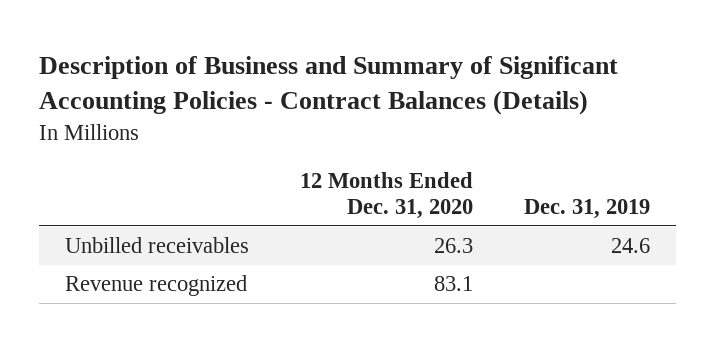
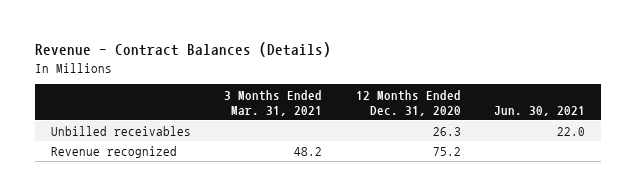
- Description of Business and Summary of Significant Accounting Policies - Contract Balances (Details)
+ Revenue - Contract Balances (Details)
- | 12 Months Ended Dec. 31, 2020 | Dec. 31, 2019
+ | 3 Months Ended Mar. 31, 2021 | 12 Months Ended Dec. 31, 2020 | Jun. 30, 2021
- Revenue recognized | 83.1 |
+ Revenue recognized | 48.2 | 75.2 |

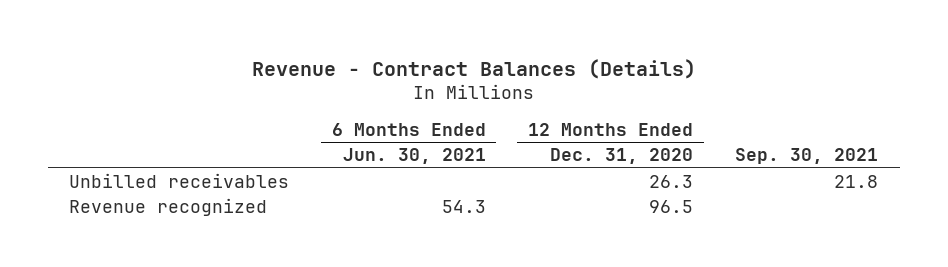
- | 3 Months Ended Mar. 31, 2021 | 12 Months Ended Dec. 31, 2020 | Jun. 30, 2021
+ | 6 Months Ended Jun. 30, 2021 | 12 Months Ended Dec. 31, 2020 | Sep. 30, 2021
- Revenue recognized | 48.2 | 75.2 |
+ Revenue recognized | 54.3 | 96.5 |

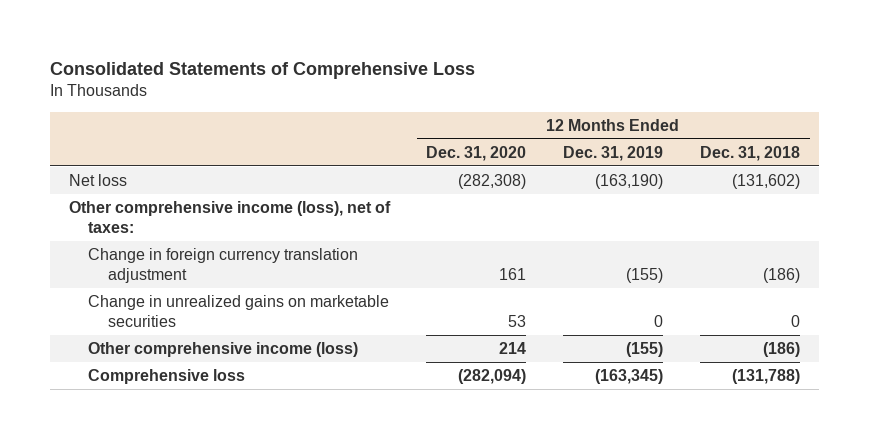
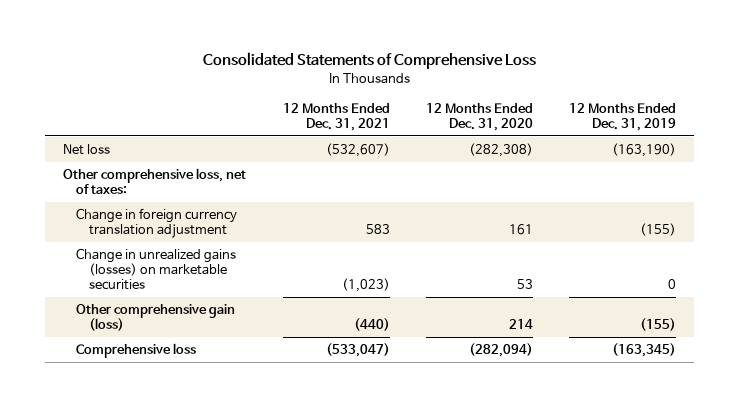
- | 12 Months Ended Dec. 31, 2020 | 12 Months Ended Dec. 31, 2019 | 12 Months Ended Dec. 31, 2018
+ | 12 Months Ended Dec. 31, 2021 | 12 Months Ended Dec. 31, 2020 | 12 Months Ended Dec. 31, 2019
- Other comprehensive income (loss), net of taxes:
+ Other comprehensive loss, net of taxes:
- Change in unrealized gains on marketable securities | 53 | 0 | 0
- Other comprehensive income (loss) | 214 | (155) | (186)
+ Change in unrealized gains (losses) on marketable securities | (1,023) | 53 | 0
+ Other comprehensive gain (loss) | (440) | 214 | (155)

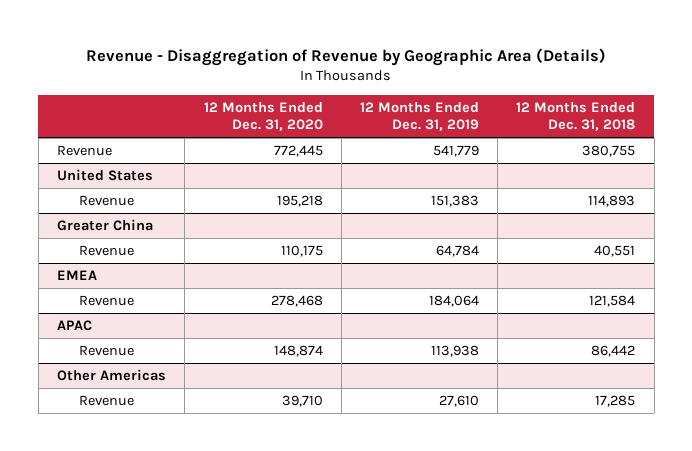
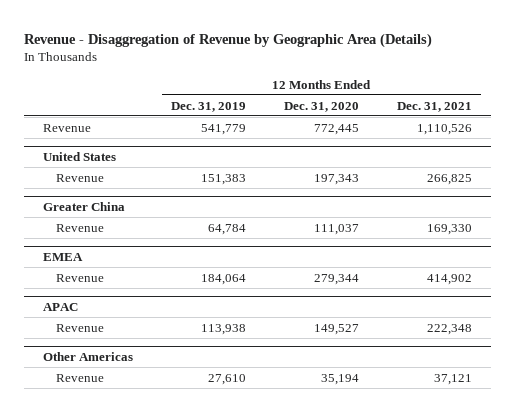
- | 12 Months Ended Dec. 31, 2020 | 12 Months Ended Dec. 31, 2019 | 12 Months Ended Dec. 31, 2018
+ | 12 Months Ended Dec. 31, 2019 | 12 Months Ended Dec. 31, 2020 | 12 Months Ended Dec. 31, 2021
@ United States
- Revenue | 195,218 | 151,383 | 114,893
+ Revenue | 151,383 | 197,343 | 266,825
@ Greater China
- Revenue | 110,175 | 64,784 | 40,551
+ Revenue | 64,784 | 111,037 | 169,330
@ EMEA
- Revenue | 278,468 | 184,064 | 121,584
+ Revenue | 184,064 | 279,344 | 414,902
@ APAC
- Revenue | 148,874 | 113,938 | 86,442
+ Revenue | 113,938 | 149,527 | 222,348
@ Other Americas
- Revenue | 39,710 | 27,610 | 17,285
+ Revenue | 27,610 | 35,194 | 37,121

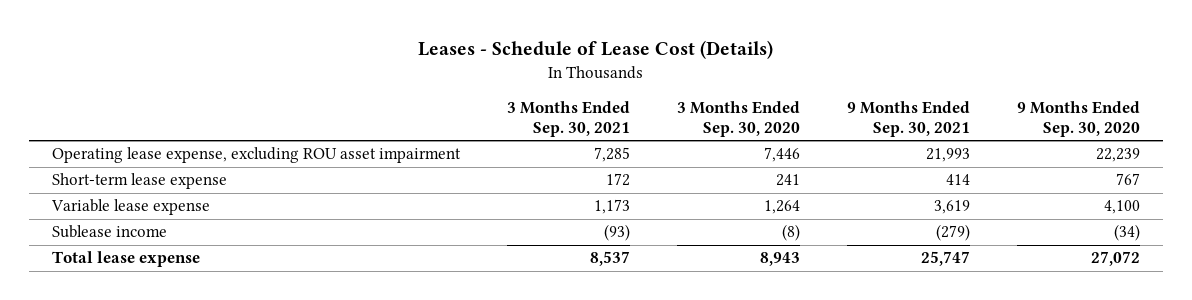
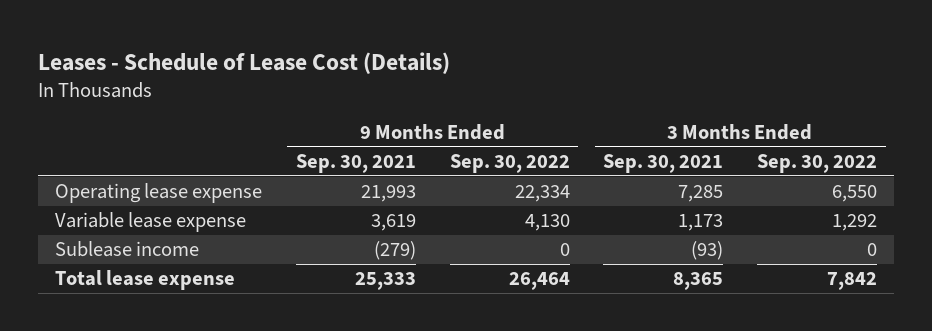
- | 3 Months Ended Sep. 30, 2021 | 3 Months Ended Sep. 30, 2020 | 9 Months Ended Sep. 30, 2021 | 9 Months Ended Sep. 30, 2020
+ | 9 Months Ended Sep. 30, 2021 | 9 Months Ended Sep. 30, 2022 | 3 Months Ended Sep. 30, 2021 | 3 Months Ended Sep. 30, 2022
- Operating lease expense, excluding ROU asset impairment | 7,285 | 7,446 | 21,993 | 22,239
- Short-term lease expense | 172 | 241 | 414 | 767
+ Operating lease expense | 21,993 | 22,334 | 7,285 | 6,550
- Total lease expense | 8,537 | 8,943 | 25,747 | 27,072
+ Total lease expense | 25,333 | 26,464 | 8,365 | 7,842

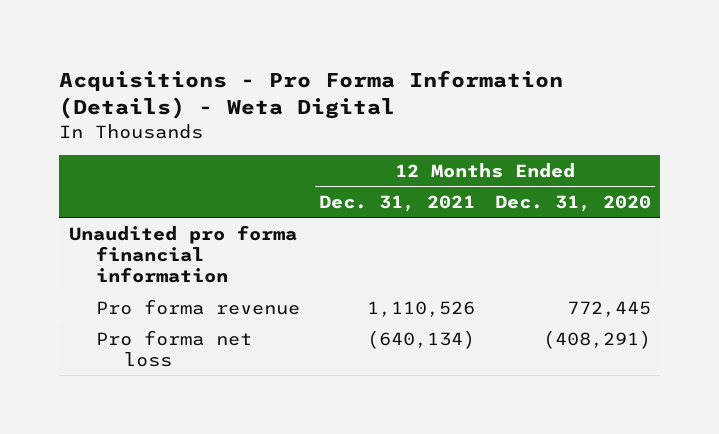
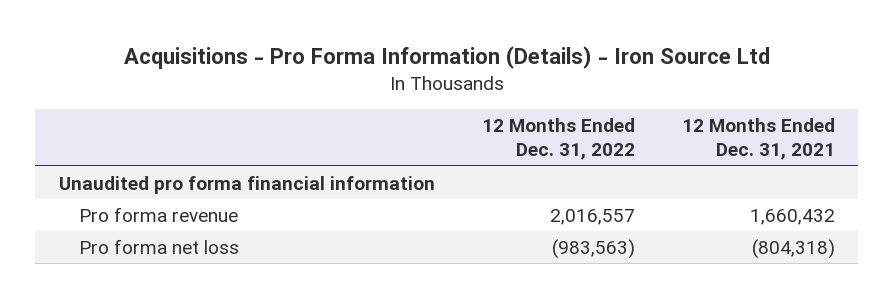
- Acquisitions - Pro Forma Information (Details) - Weta Digital
+ Acquisitions - Pro Forma Information (Details) - Iron Source Ltd
- | 12 Months Ended Dec. 31, 2021 | 12 Months Ended Dec. 31, 2020
+ | 12 Months Ended Dec. 31, 2022 | 12 Months Ended Dec. 31, 2021
- Pro forma revenue | 1,110,526 | 772,445
- Pro forma net loss | (640,134) | (408,291)
+ Pro forma revenue | 2,016,557 | 1,660,432
+ Pro forma net loss | (983,563) | (804,318)

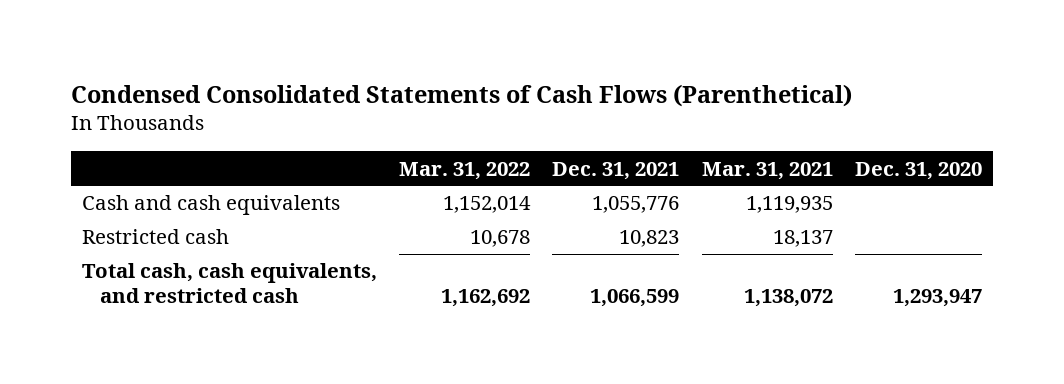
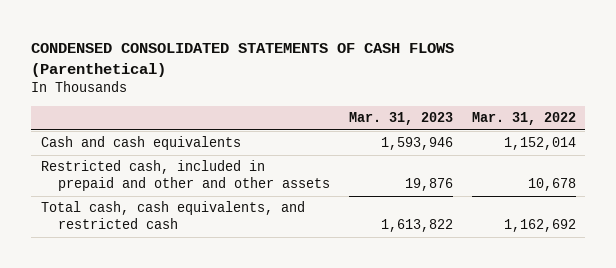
- Condensed Consolidated Statements of Cash Flows (Parenthetical)
+ CONDENSED CONSOLIDATED STATEMENTS OF CASH FLOWS (Parenthetical)
- | Mar. 31, 2022 | Dec. 31, 2021 | Mar. 31, 2021 | Dec. 31, 2020
+ | Mar. 31, 2023 | Mar. 31, 2022
- Restricted cash | 10,678 | 10,823 | 18,137 |
+ Restricted cash, included in prepaid and other and other assets | 19,876 | 10,678

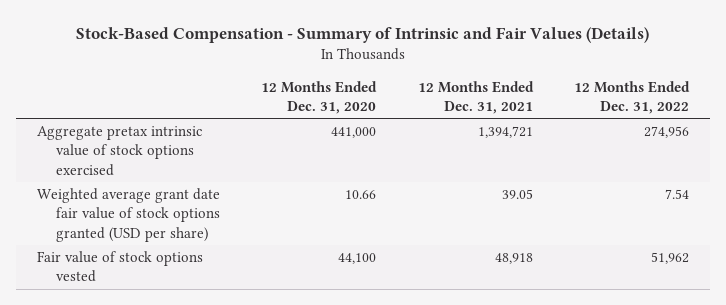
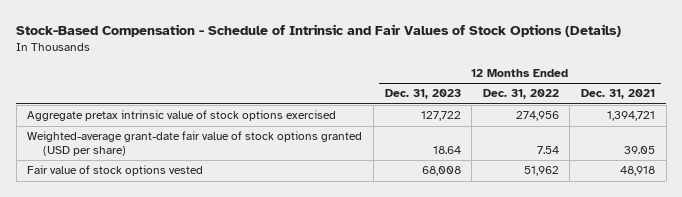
- Stock-Based Compensation - Summary of Intrinsic and Fair Values (Details)
+ Stock-Based Compensation - Schedule of Intrinsic and Fair Values of Stock Options (Details)
- | 12 Months Ended Dec. 31, 2020 | 12 Months Ended Dec. 31, 2021 | 12 Months Ended Dec. 31, 2022
+ | 12 Months Ended Dec. 31, 2023 | 12 Months Ended Dec. 31, 2022 | 12 Months Ended Dec. 31, 2021
- Weighted average grant date fair value of stock options granted (USD per share) | 10.66 | 39.05 | 7.54
+ Weighted-average grant-date fair value of stock options granted (USD per share) | 18.64 | 7.54 | 39.05

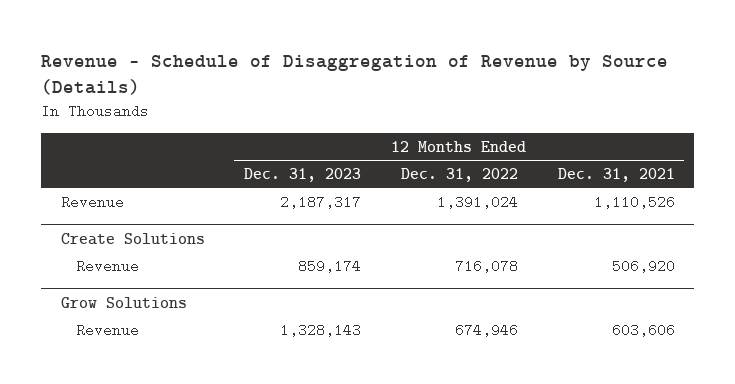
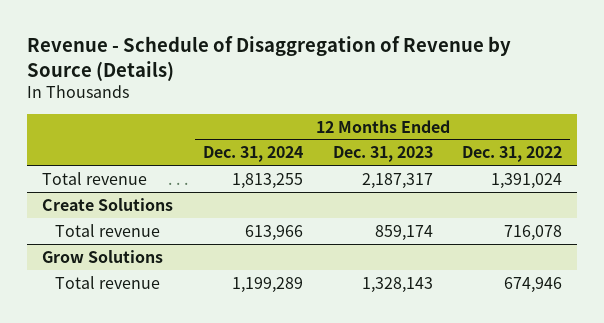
- | 12 Months Ended Dec. 31, 2023 | 12 Months Ended Dec. 31, 2022 | 12 Months Ended Dec. 31, 2021
+ | 12 Months Ended Dec. 31, 2024 | 12 Months Ended Dec. 31, 2023 | 12 Months Ended Dec. 31, 2022
- Revenue | 2,187,317 | 1,391,024 | 1,110,526
+ Total revenue | 1,813,255 | 2,187,317 | 1,391,024
@ Create Solutions
- Revenue | 859,174 | 716,078 | 506,920
+ Total revenue | 613,966 | 859,174 | 716,078
@ Grow Solutions
- Revenue | 1,328,143 | 674,946 | 603,606
+ Total revenue | 1,199,289 | 1,328,143 | 674,946

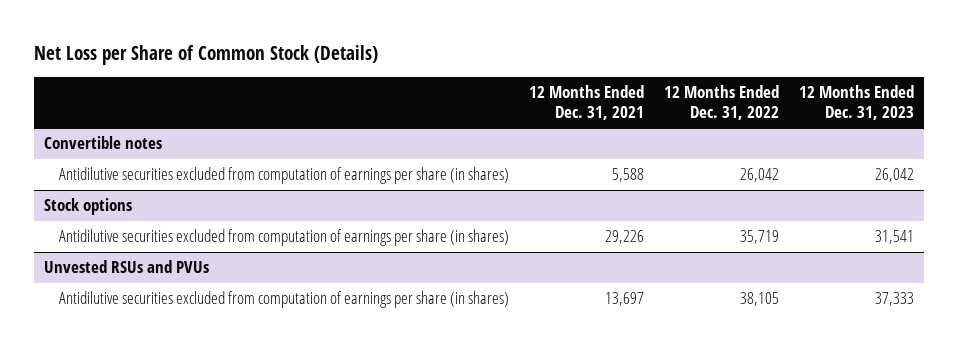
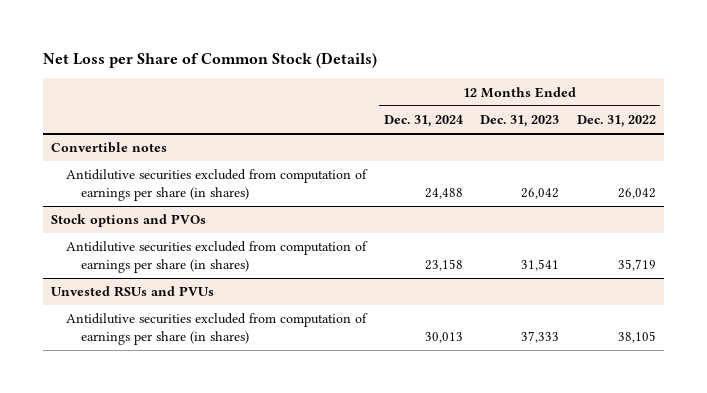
- | 12 Months Ended Dec. 31, 2021 | 12 Months Ended Dec. 31, 2022 | 12 Months Ended Dec. 31, 2023
+ | 12 Months Ended Dec. 31, 2024 | 12 Months Ended Dec. 31, 2023 | 12 Months Ended Dec. 31, 2022
- Stock options
+ Stock options and PVOs

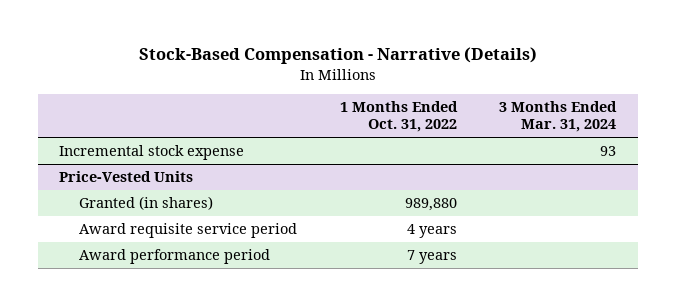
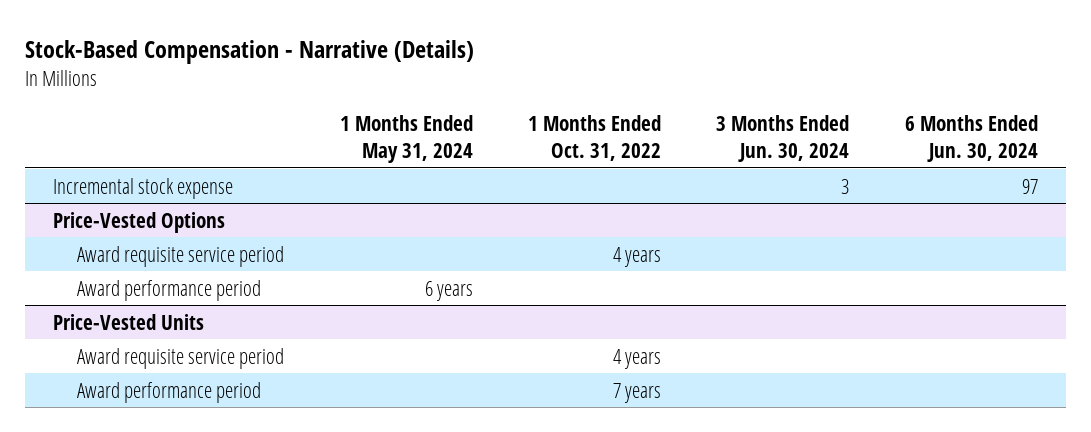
- | 1 Months Ended Oct. 31, 2022 | 3 Months Ended Mar. 31, 2024
+ | 1 Months Ended May 31, 2024 | 1 Months Ended Oct. 31, 2022 | 3 Months Ended Jun. 30, 2024 | 6 Months Ended Jun. 30, 2024
+ Price-Vested Options
+ Award requisite service period | | 4 years | |
+ Award performance period | 6 years | | |
@ Price-Vested Units
- Granted (in shares) | 989,880 |

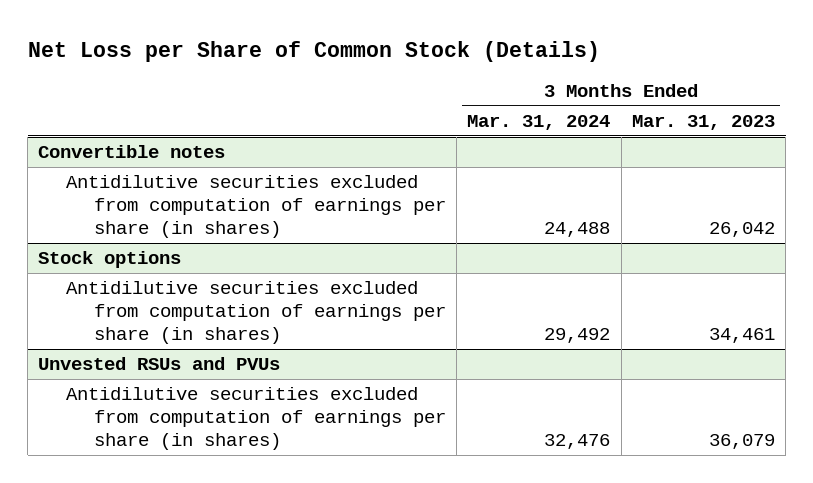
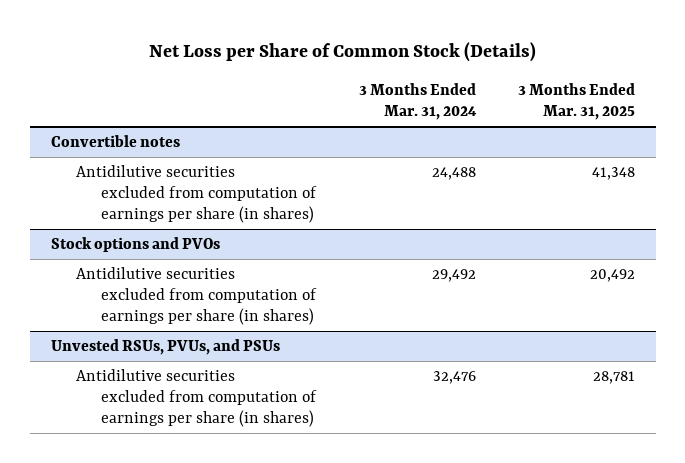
- | 3 Months Ended Mar. 31, 2024 | 3 Months Ended Mar. 31, 2023
+ | 3 Months Ended Mar. 31, 2024 | 3 Months Ended Mar. 31, 2025
- Stock options
+ Stock options and PVOs
- Unvested RSUs and PVUs
+ Unvested RSUs, PVUs, and PSUs

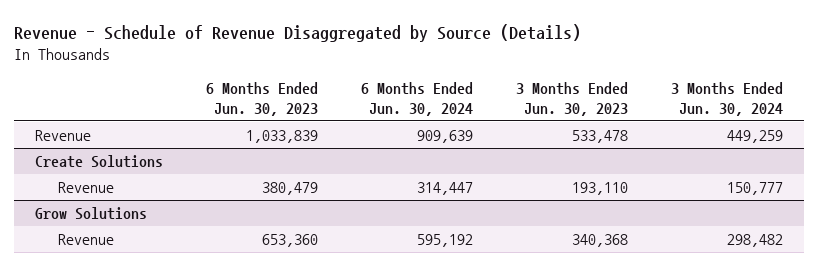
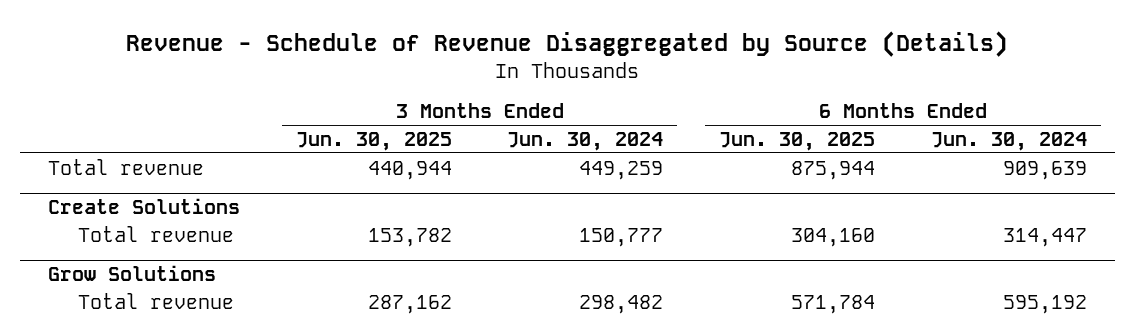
- | 6 Months Ended Jun. 30, 2023 | 6 Months Ended Jun. 30, 2024 | 3 Months Ended Jun. 30, 2023 | 3 Months Ended Jun. 30, 2024
+ | 3 Months Ended Jun. 30, 2025 | 3 Months Ended Jun. 30, 2024 | 6 Months Ended Jun. 30, 2025 | 6 Months Ended Jun. 30, 2024
- Revenue | 1,033,839 | 909,639 | 533,478 | 449,259
+ Total revenue | 440,944 | 449,259 | 875,944 | 909,639
@ Create Solutions
- Revenue | 380,479 | 314,447 | 193,110 | 150,777
+ Total revenue | 153,782 | 150,777 | 304,160 | 314,447
@ Grow Solutions
- Revenue | 653,360 | 595,192 | 340,368 | 298,482
+ Total revenue | 287,162 | 298,482 | 571,784 | 595,192

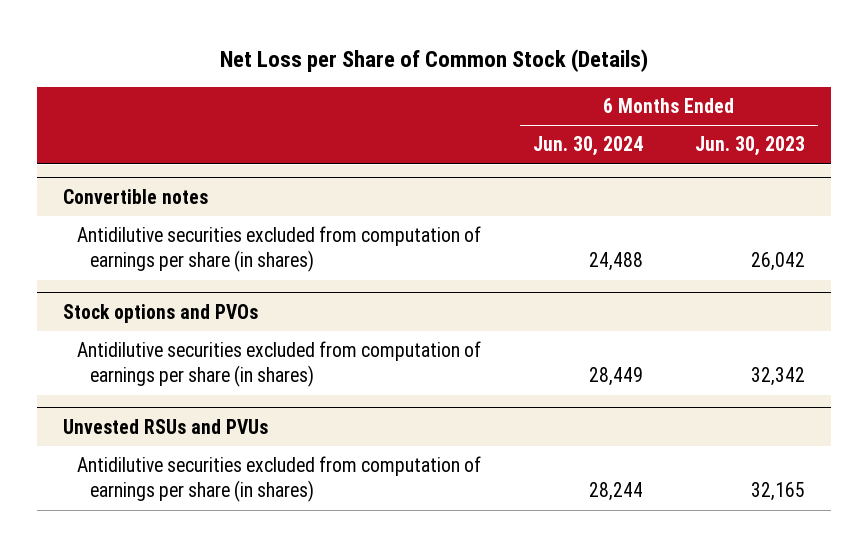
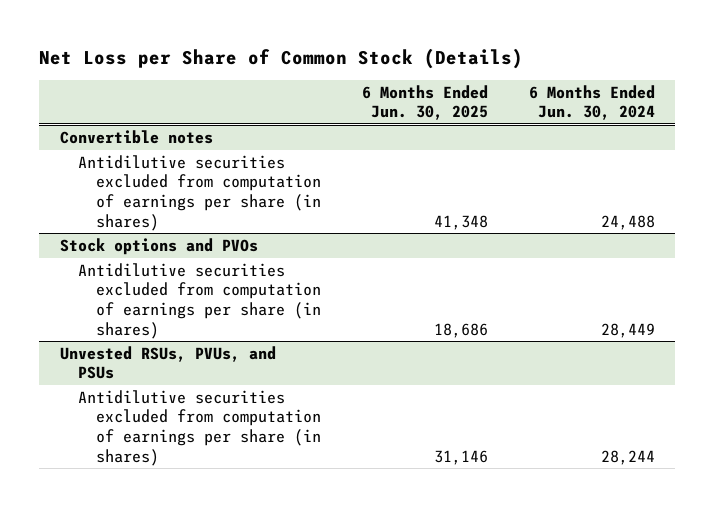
- | 6 Months Ended Jun. 30, 2024 | 6 Months Ended Jun. 30, 2023
+ | 6 Months Ended Jun. 30, 2025 | 6 Months Ended Jun. 30, 2024
- Unvested RSUs and PVUs
+ Unvested RSUs, PVUs, and PSUs

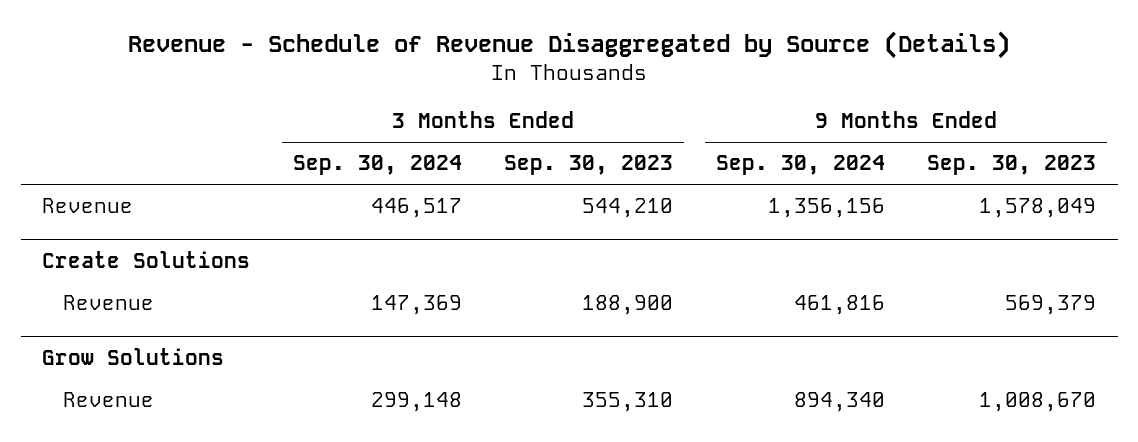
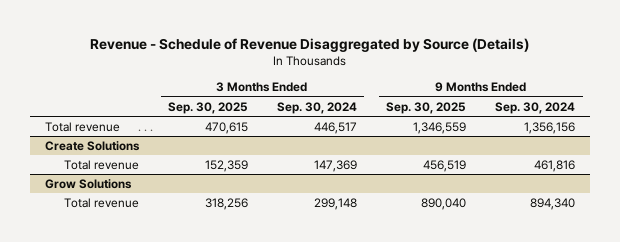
- | 3 Months Ended Sep. 30, 2024 | 3 Months Ended Sep. 30, 2023 | 9 Months Ended Sep. 30, 2024 | 9 Months Ended Sep. 30, 2023
+ | 3 Months Ended Sep. 30, 2025 | 3 Months Ended Sep. 30, 2024 | 9 Months Ended Sep. 30, 2025 | 9 Months Ended Sep. 30, 2024
- Revenue | 446,517 | 544,210 | 1,356,156 | 1,578,049
+ Total revenue | 470,615 | 446,517 | 1,346,559 | 1,356,156
@ Create Solutions
- Revenue | 147,369 | 188,900 | 461,816 | 569,379
+ Total revenue | 152,359 | 147,369 | 456,519 | 461,816
@ Grow Solutions
- Revenue | 299,148 | 355,310 | 894,340 | 1,008,670
+ Total revenue | 318,256 | 299,148 | 890,040 | 894,340

